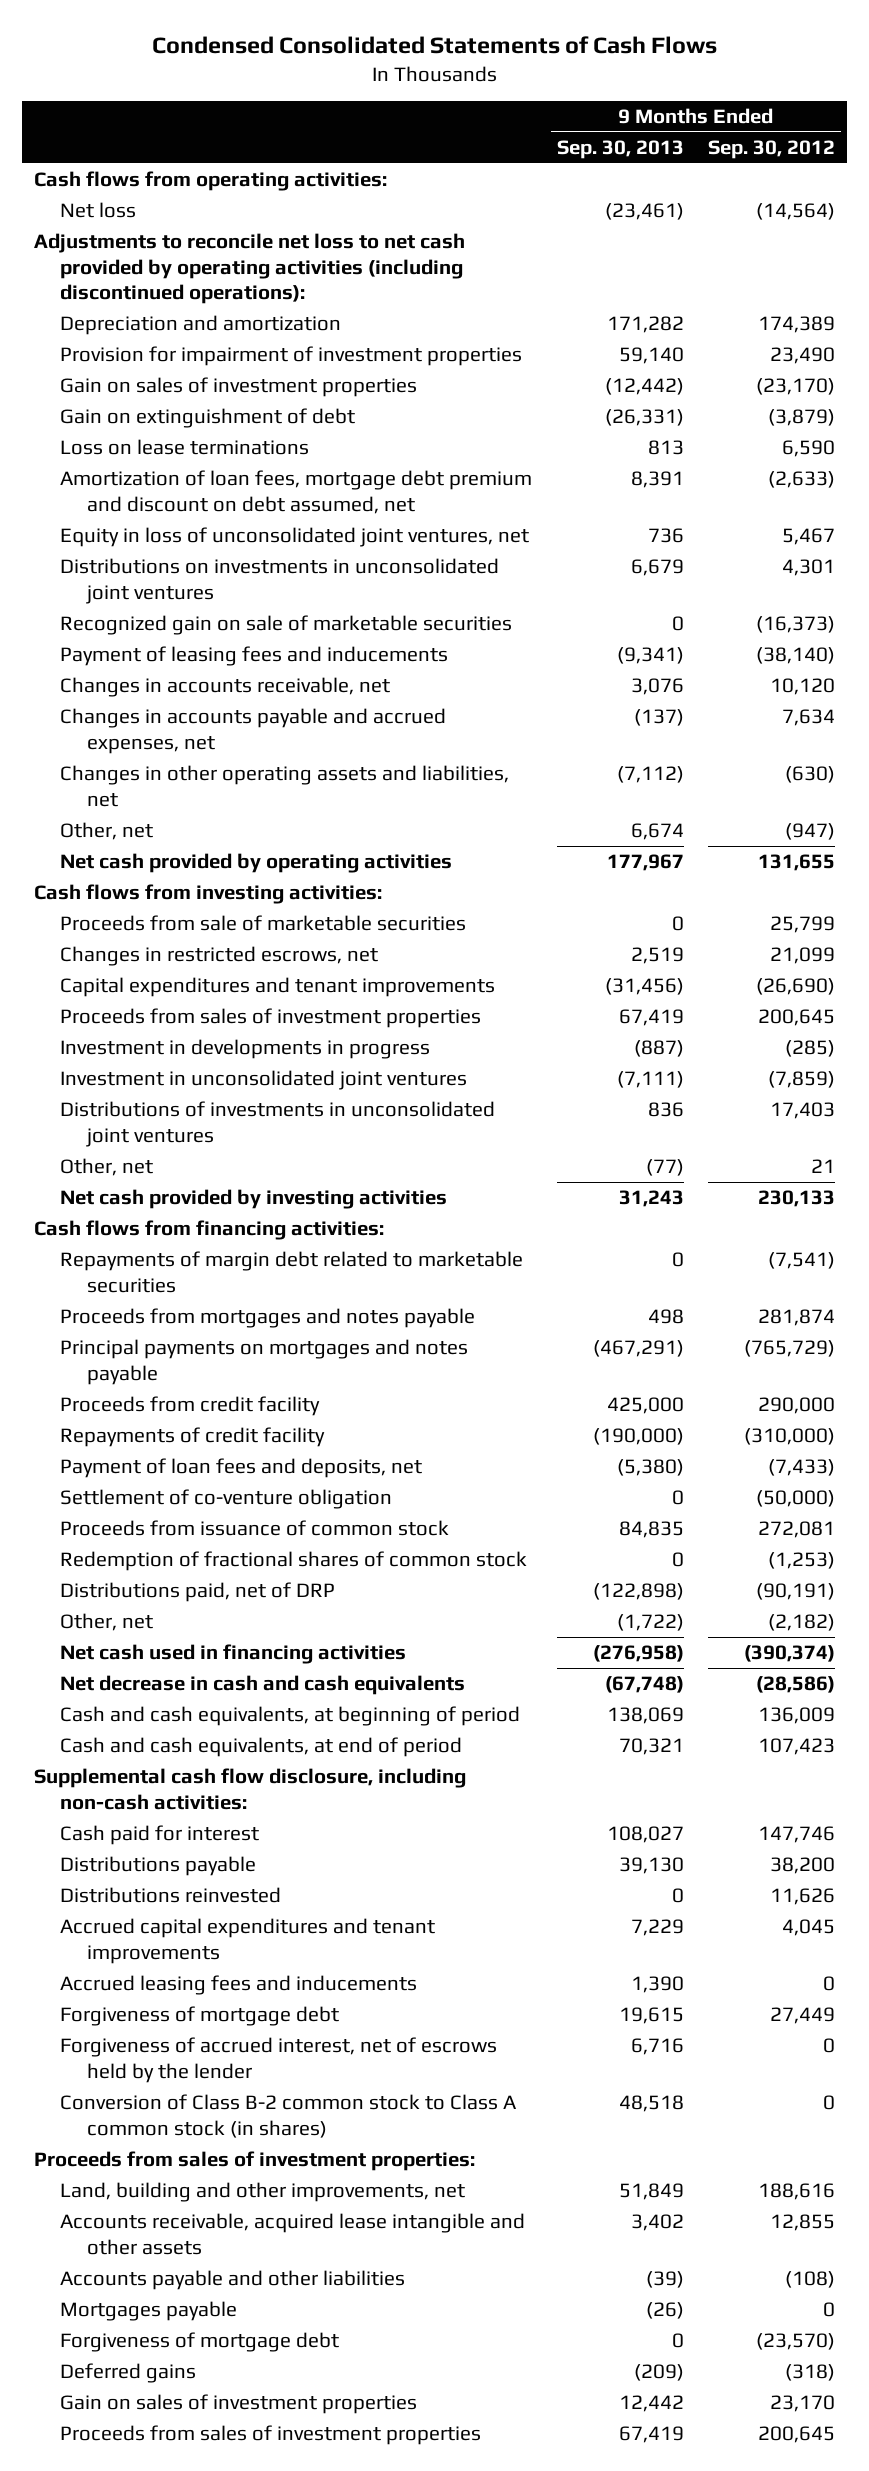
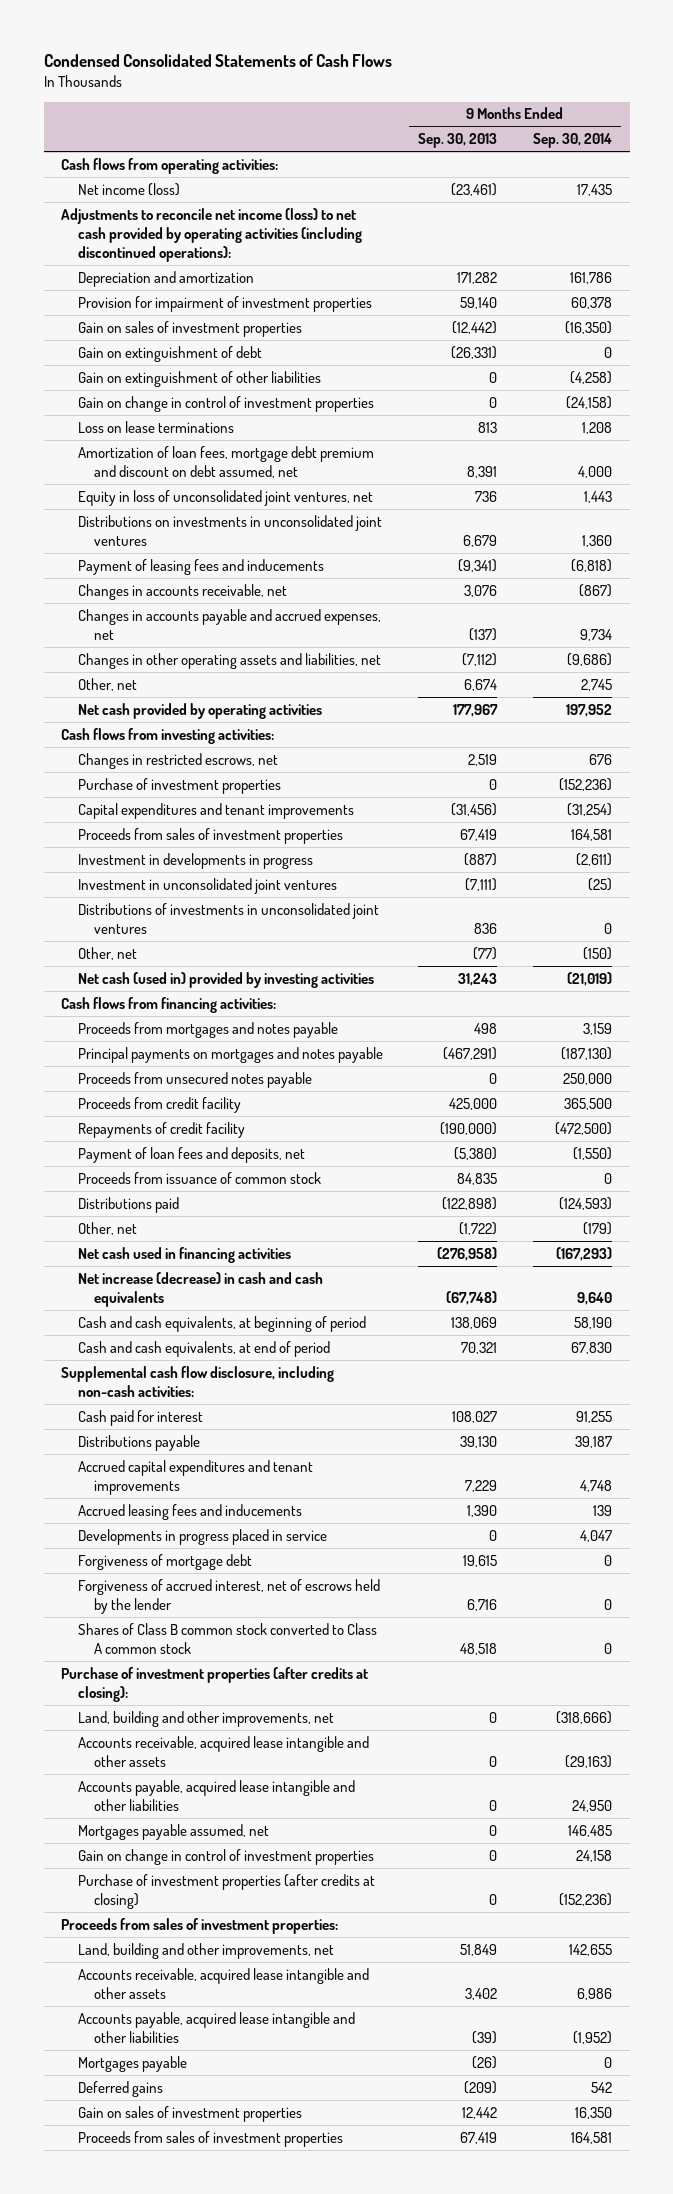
- | 9 Months Ended Sep. 30, 2013 | 9 Months Ended Sep. 30, 2012
+ | 9 Months Ended Sep. 30, 2013 | 9 Months Ended Sep. 30, 2014
- Net loss | (23,461) | (14,564)
- Adjustments to reconcile net loss to net cash provided by operating activities (including discontinued operations):
+ Net income (loss) | (23,461) | 17,435
+ Adjustments to reconcile net income (loss) to net cash provided by operating activities (including discontinued operations):
+ Gain on extinguishment of other liabilities | 0 | (4,258)
+ Gain on change in control of investment properties | 0 | (24,158)
- Recognized gain on sale of marketable securities | 0 | (16,373)
- Proceeds from sale of marketable securities | 0 | 25,799
+ Purchase of investment properties | 0 | (152,236)
- Net cash provided by investing activities | 31,243 | 230,133
+ Net cash (used in) provided by investing activities | 31,243 | (21,019)
- Repayments of margin debt related to marketable securities | 0 | (7,541)
+ Proceeds from unsecured notes payable | 0 | 250,000
- Settlement of co-venture obligation | 0 | (50,000)
- Redemption of fractional shares of common stock | 0 | (1,253)
- Distributions paid, net of DRP | (122,898) | (90,191)
+ Distributions paid | (122,898) | (124,593)
- Net decrease in cash and cash equivalents | (67,748) | (28,586)
+ Net increase (decrease) in cash and cash equivalents | (67,748) | 9,640
- Distributions reinvested | 0 | 11,626
+ Developments in progress placed in service | 0 | 4,047
- Conversion of Class B-2 common stock to Class A common stock (in shares) | 48,518 | 0
+ Shares of Class B common stock converted to Class A common stock | 48,518 | 0
+ Purchase of investment properties (after credits at closing):
+ Land, building and other improvements, net | 0 | (318,666)
+ Accounts receivable, acquired lease intangible and other assets | 0 | (29,163)
+ Accounts payable, acquired lease intangible and other liabilities | 0 | 24,950
+ Mortgages payable assumed, net | 0 | 146,485
+ Gain on change in control of investment properties | 0 | 24,158
+ Purchase of investment properties (after credits at closing) | 0 | (152,236)
- Accounts payable and other liabilities | (39) | (108)
+ Accounts payable, acquired lease intangible and other liabilities | (39) | (1,952)
- Forgiveness of mortgage debt | 0 | (23,570)

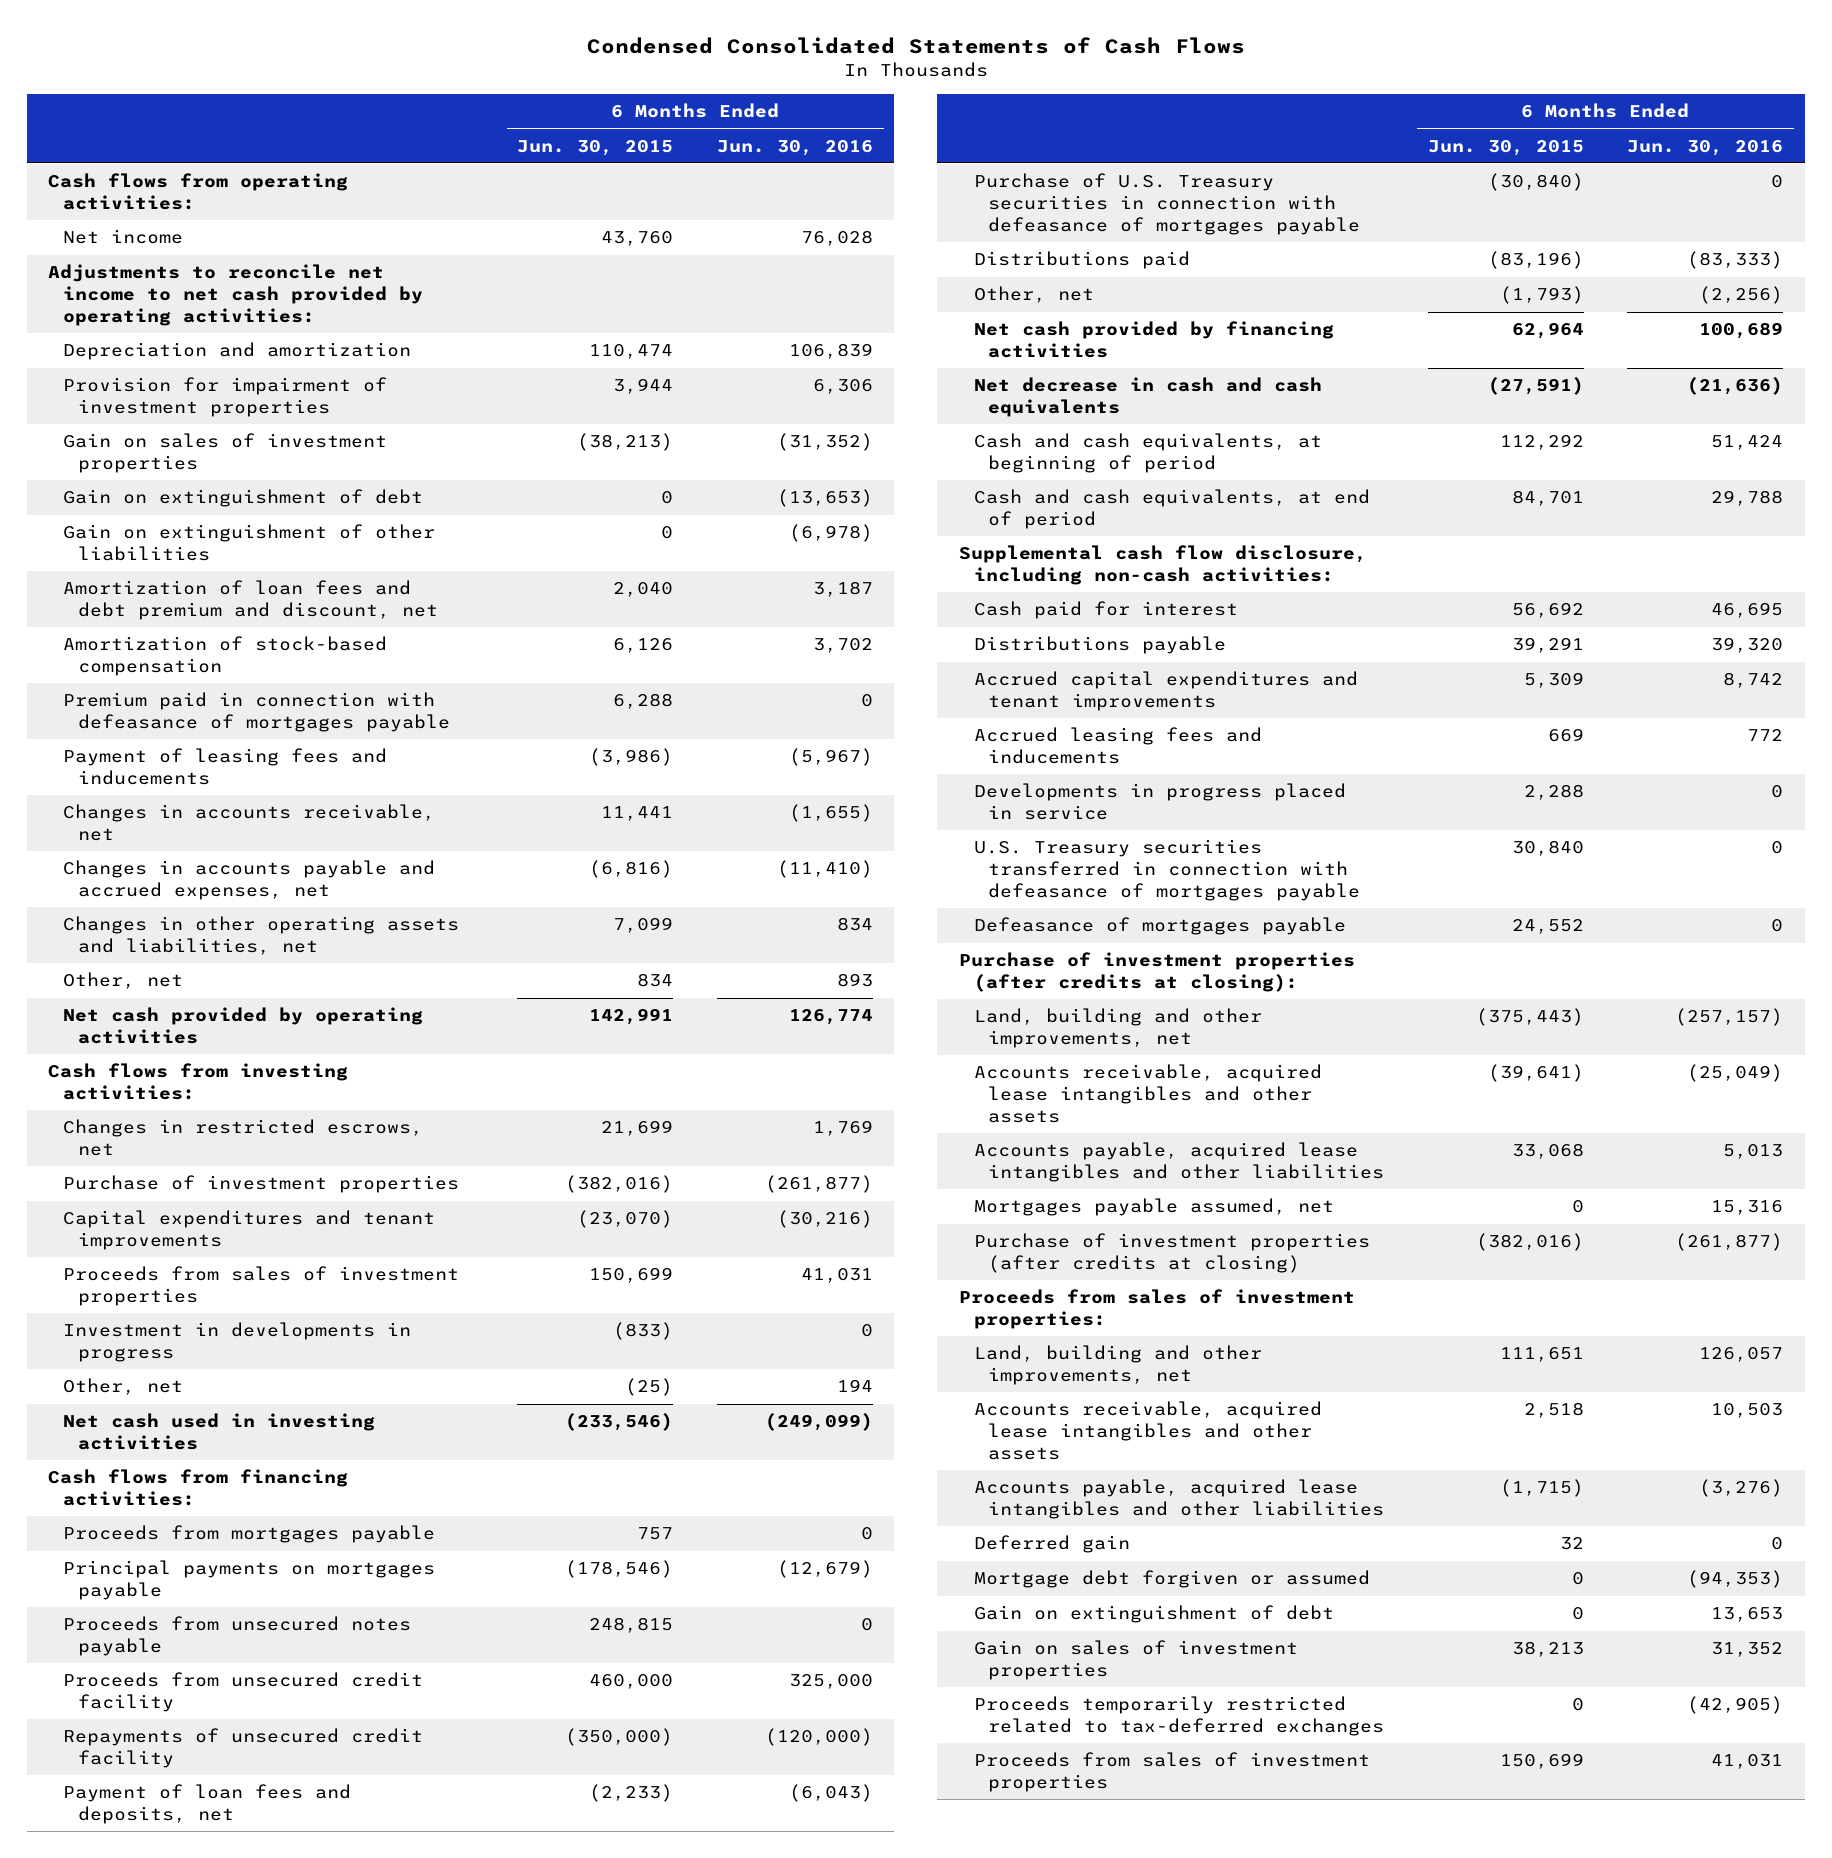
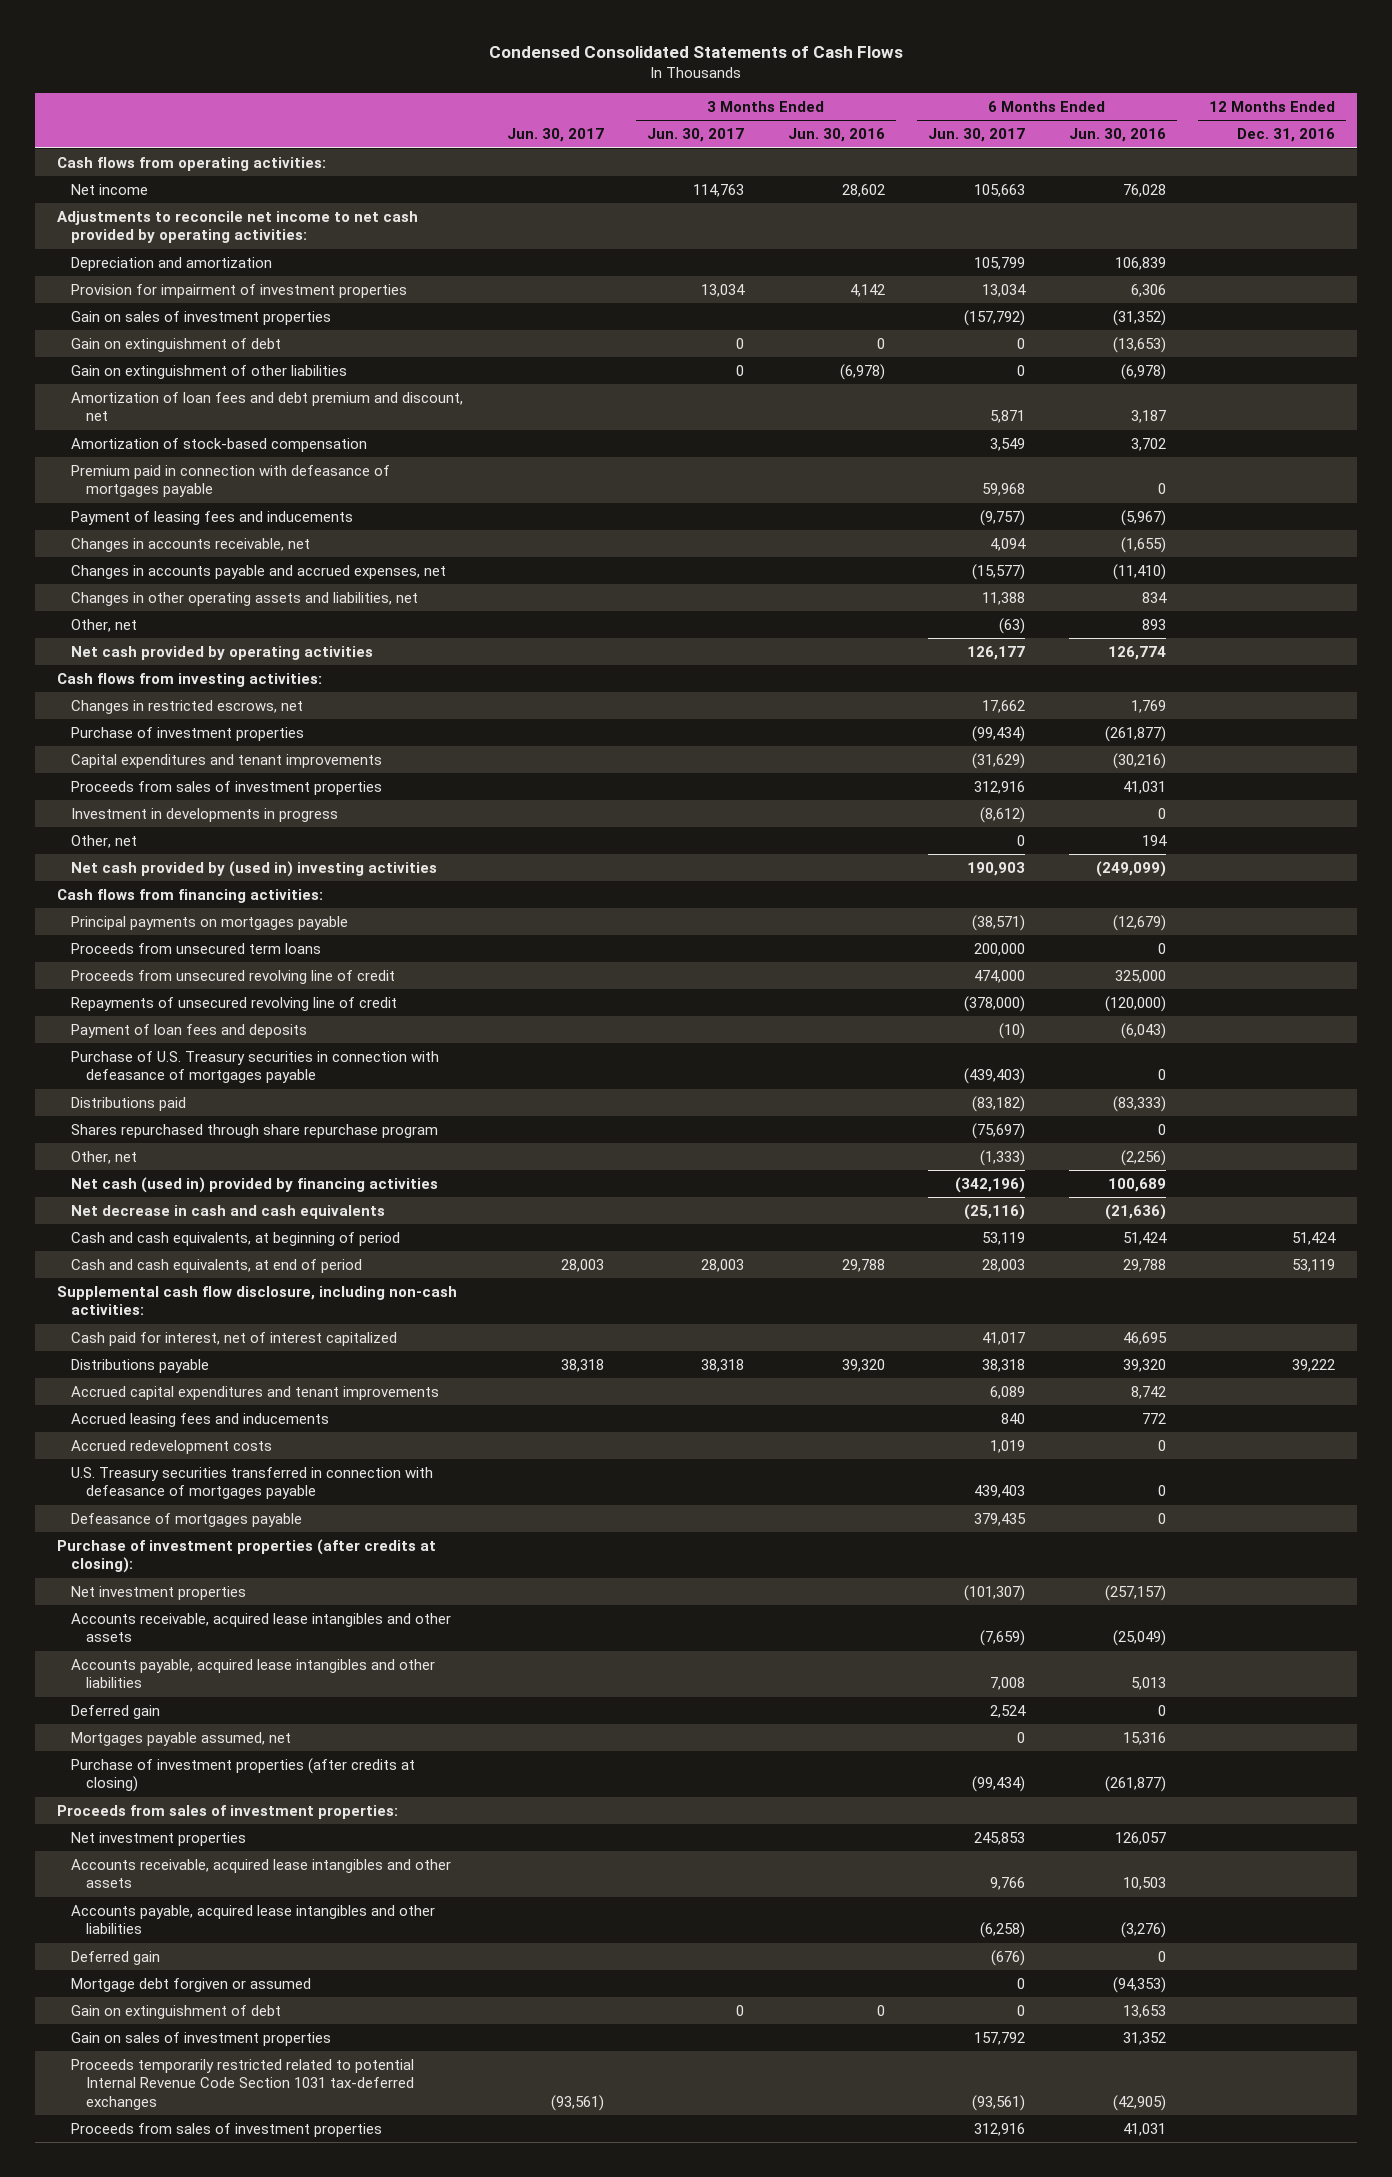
- | 6 Months Ended Jun. 30, 2015 | 6 Months Ended Jun. 30, 2016
+ | Jun. 30, 2017 | 3 Months Ended Jun. 30, 2017 | 3 Months Ended Jun. 30, 2016 | 6 Months Ended Jun. 30, 2017 | 6 Months Ended Jun. 30, 2016 | 12 Months Ended Dec. 31, 2016
- Net cash used in investing activities | (233,546) | (249,099)
+ Net cash provided by (used in) investing activities | | | | 190,903 | (249,099) |
- Proceeds from mortgages payable | 757 | 0
- Proceeds from unsecured notes payable | 248,815 | 0
- Proceeds from unsecured credit facility | 460,000 | 325,000
- Repayments of unsecured credit facility | (350,000) | (120,000)
- Payment of loan fees and deposits, net | (2,233) | (6,043)
+ Proceeds from unsecured term loans | | | | 200,000 | 0 |
+ Proceeds from unsecured revolving line of credit | | | | 474,000 | 325,000 |
+ Repayments of unsecured revolving line of credit | | | | (378,000) | (120,000) |
+ Payment of loan fees and deposits | | | | (10) | (6,043) |
+ Shares repurchased through share repurchase program | | | | (75,697) | 0 |
- Net cash provided by financing activities | 62,964 | 100,689
+ Net cash (used in) provided by financing activities | | | | (342,196) | 100,689 |
- Cash paid for interest | 56,692 | 46,695
+ Cash paid for interest, net of interest capitalized | | | | 41,017 | 46,695 |
- Developments in progress placed in service | 2,288 | 0
+ Accrued redevelopment costs | | | | 1,019 | 0 |
- Land, building and other improvements, net | (375,443) | (257,157)
+ Net investment properties | | | | (101,307) | (257,157) |
+ Deferred gain | | | | 2,524 | 0 |
- Land, building and other improvements, net | 111,651 | 126,057
+ Net investment properties | | | | 245,853 | 126,057 |
- Proceeds temporarily restricted related to tax-deferred exchanges | 0 | (42,905)
+ Proceeds temporarily restricted related to potential Internal Revenue Code Section 1031 tax-deferred exchanges | (93,561) | | | (93,561) | (42,905) |

